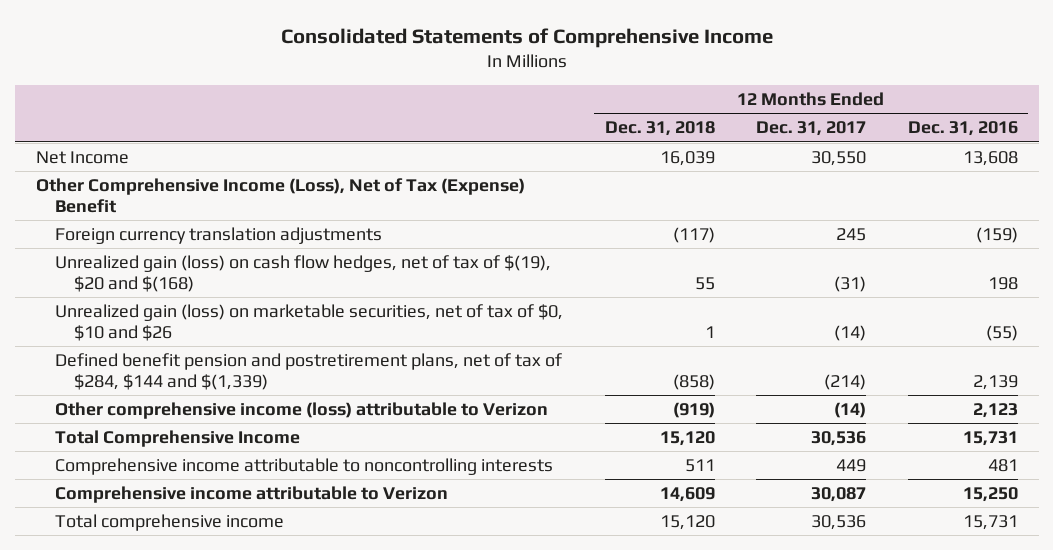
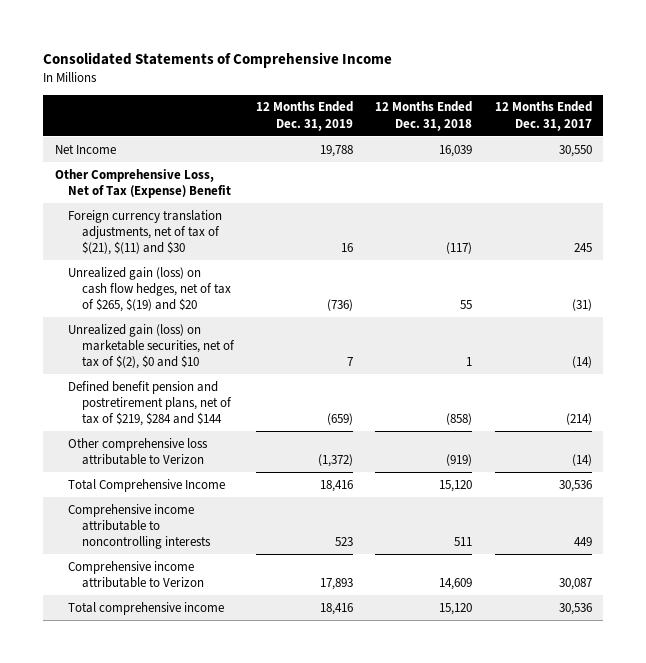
- | 12 Months Ended Dec. 31, 2018 | 12 Months Ended Dec. 31, 2017 | 12 Months Ended Dec. 31, 2016
+ | 12 Months Ended Dec. 31, 2019 | 12 Months Ended Dec. 31, 2018 | 12 Months Ended Dec. 31, 2017
- Other Comprehensive Income (Loss), Net of Tax (Expense) Benefit
- Foreign currency translation adjustments | (117) | 245 | (159)
- Unrealized gain (loss) on cash flow hedges, net of tax of $(19), $20 and $(168) | 55 | (31) | 198
- Unrealized gain (loss) on marketable securities, net of tax of $0, $10 and $26 | 1 | (14) | (55)
- Defined benefit pension and postretirement plans, net of tax of $284, $144 and $(1,339) | (858) | (214) | 2,139
- Other comprehensive income (loss) attributable to Verizon | (919) | (14) | 2,123
+ Other Comprehensive Loss, Net of Tax (Expense) Benefit
+ Foreign currency translation adjustments, net of tax of $(21), $(11) and $30 | 16 | (117) | 245
+ Unrealized gain (loss) on cash flow hedges, net of tax of $265, $(19) and $20 | (736) | 55 | (31)
+ Unrealized gain (loss) on marketable securities, net of tax of $(2), $0 and $10 | 7 | 1 | (14)
+ Defined benefit pension and postretirement plans, net of tax of $219, $284 and $144 | (659) | (858) | (214)
+ Other comprehensive loss attributable to Verizon | (1,372) | (919) | (14)

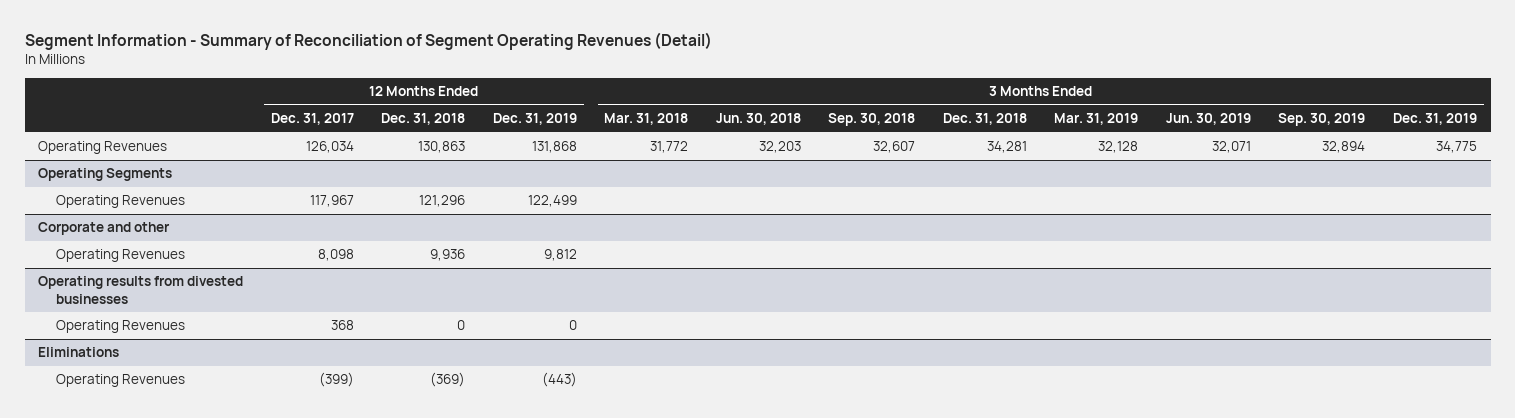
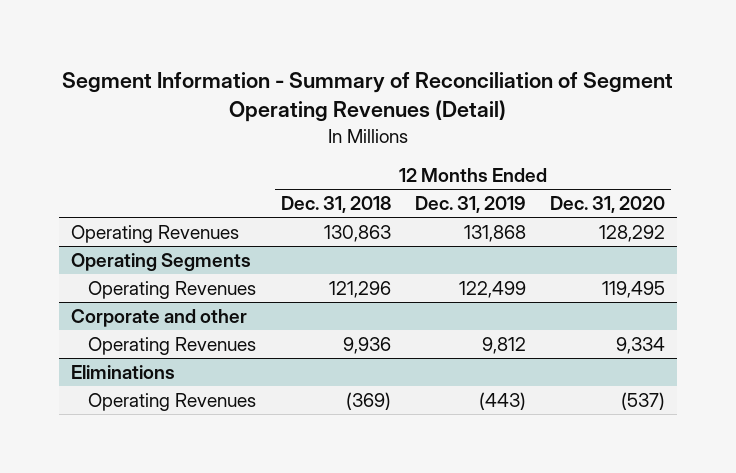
- | 12 Months Ended Dec. 31, 2017 | 12 Months Ended Dec. 31, 2018 | 12 Months Ended Dec. 31, 2019 | 3 Months Ended Mar. 31, 2018 | 3 Months Ended Jun. 30, 2018 | 3 Months Ended Sep. 30, 2018 | 3 Months Ended Dec. 31, 2018 | 3 Months Ended Mar. 31, 2019 | 3 Months Ended Jun. 30, 2019 | 3 Months Ended Sep. 30, 2019 | 3 Months Ended Dec. 31, 2019
+ | 12 Months Ended Dec. 31, 2018 | 12 Months Ended Dec. 31, 2019 | 12 Months Ended Dec. 31, 2020
- Operating results from divested businesses
- Operating Revenues | 368 | 0 | 0 | | | | | | | |

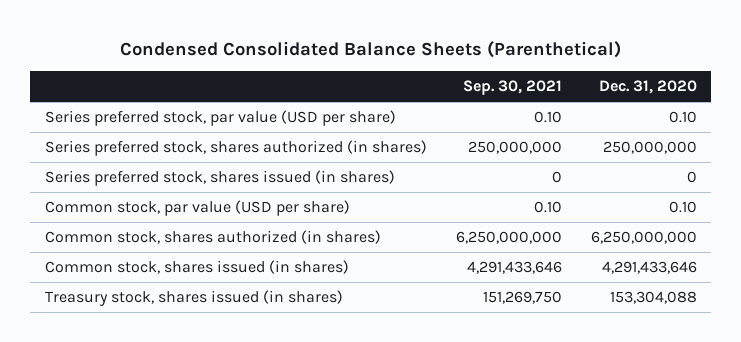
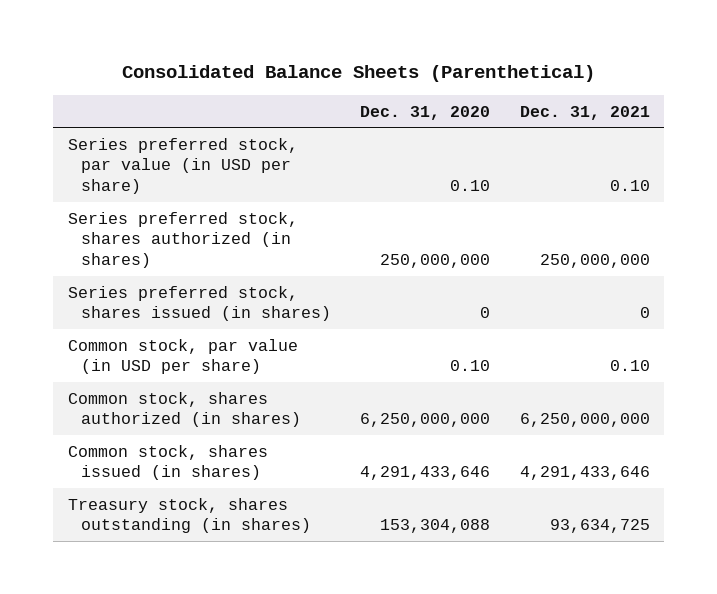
- Condensed Consolidated Balance Sheets (Parenthetical)
+ Consolidated Balance Sheets (Parenthetical)
- | Sep. 30, 2021 | Dec. 31, 2020
+ | Dec. 31, 2020 | Dec. 31, 2021
- Series preferred stock, par value (USD per share) | 0.10 | 0.10
+ Series preferred stock, par value (in USD per share) | 0.10 | 0.10
- Common stock, par value (USD per share) | 0.10 | 0.10
+ Common stock, par value (in USD per share) | 0.10 | 0.10
- Treasury stock, shares issued (in shares) | 151,269,750 | 153,304,088
+ Treasury stock, shares outstanding (in shares) | 153,304,088 | 93,634,725

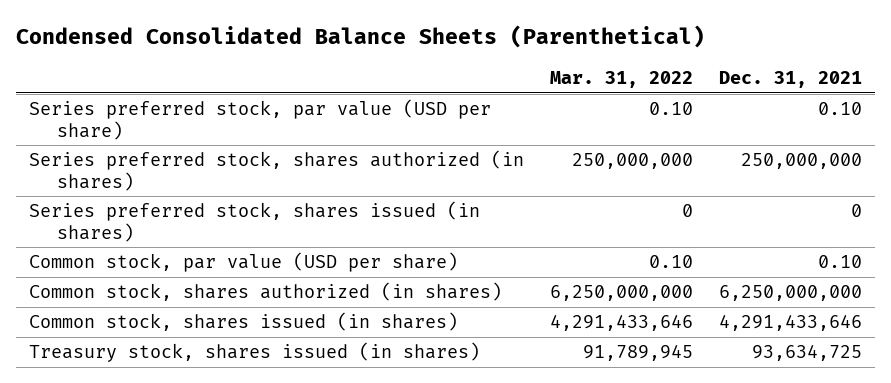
- Consolidated Balance Sheets (Parenthetical)
+ Condensed Consolidated Balance Sheets (Parenthetical)
- | Dec. 31, 2020 | Dec. 31, 2021
+ | Mar. 31, 2022 | Dec. 31, 2021
- Series preferred stock, par value (in USD per share) | 0.10 | 0.10
+ Series preferred stock, par value (USD per share) | 0.10 | 0.10
- Common stock, par value (in USD per share) | 0.10 | 0.10
+ Common stock, par value (USD per share) | 0.10 | 0.10
- Treasury stock, shares outstanding (in shares) | 153,304,088 | 93,634,725
+ Treasury stock, shares issued (in shares) | 91,789,945 | 93,634,725

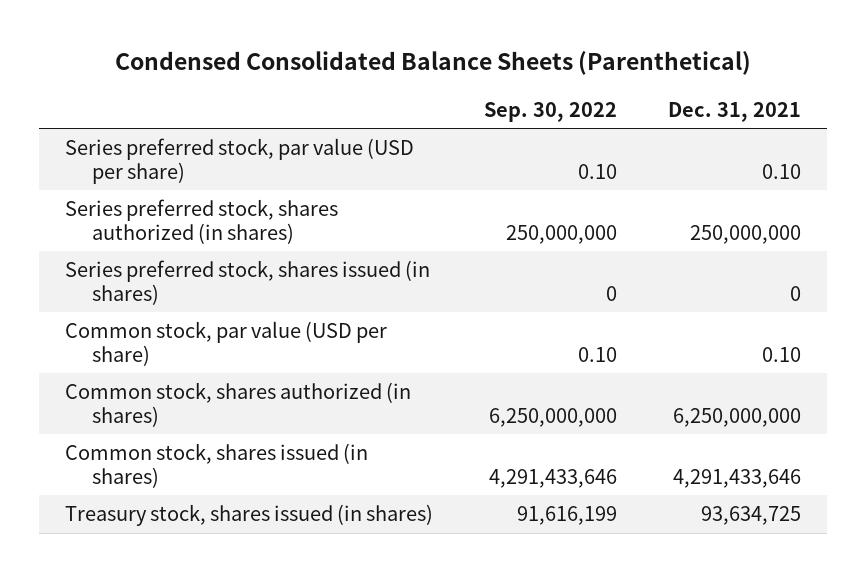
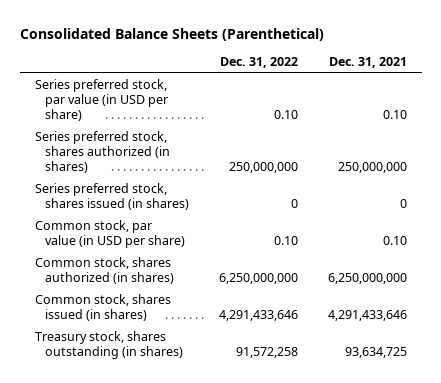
- Condensed Consolidated Balance Sheets (Parenthetical)
+ Consolidated Balance Sheets (Parenthetical)
- | Sep. 30, 2022 | Dec. 31, 2021
+ | Dec. 31, 2022 | Dec. 31, 2021
- Series preferred stock, par value (USD per share) | 0.10 | 0.10
+ Series preferred stock, par value (in USD per share) | 0.10 | 0.10
- Common stock, par value (USD per share) | 0.10 | 0.10
+ Common stock, par value (in USD per share) | 0.10 | 0.10
- Treasury stock, shares issued (in shares) | 91,616,199 | 93,634,725
+ Treasury stock, shares outstanding (in shares) | 91,572,258 | 93,634,725

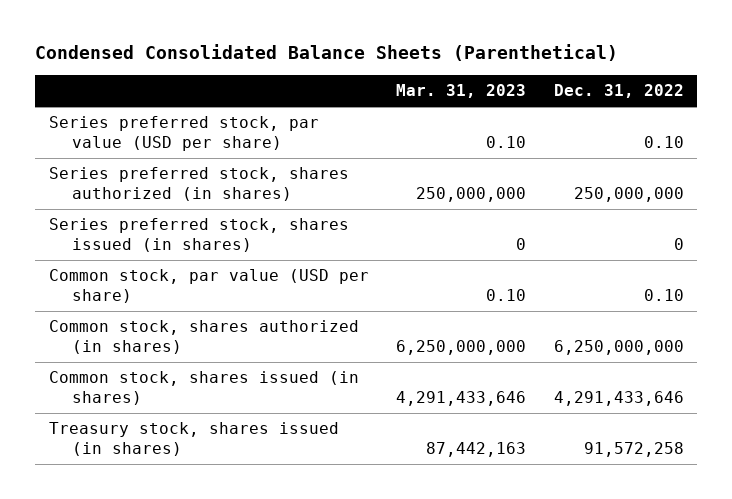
- Consolidated Balance Sheets (Parenthetical)
+ Condensed Consolidated Balance Sheets (Parenthetical)
- | Dec. 31, 2022 | Dec. 31, 2021
+ | Mar. 31, 2023 | Dec. 31, 2022
- Series preferred stock, par value (in USD per share) | 0.10 | 0.10
+ Series preferred stock, par value (USD per share) | 0.10 | 0.10
- Common stock, par value (in USD per share) | 0.10 | 0.10
+ Common stock, par value (USD per share) | 0.10 | 0.10
- Treasury stock, shares outstanding (in shares) | 91,572,258 | 93,634,725
+ Treasury stock, shares issued (in shares) | 87,442,163 | 91,572,258

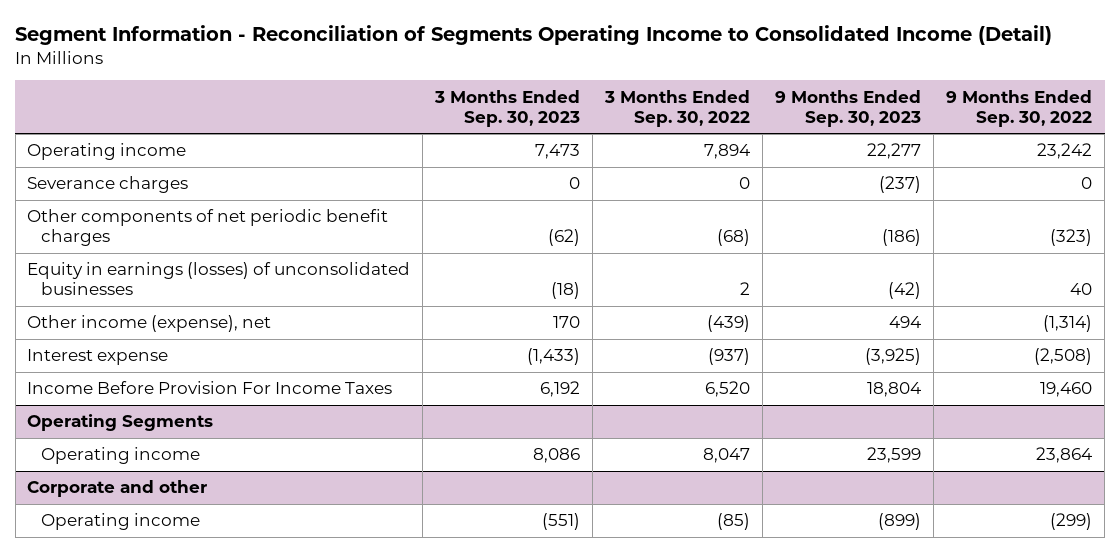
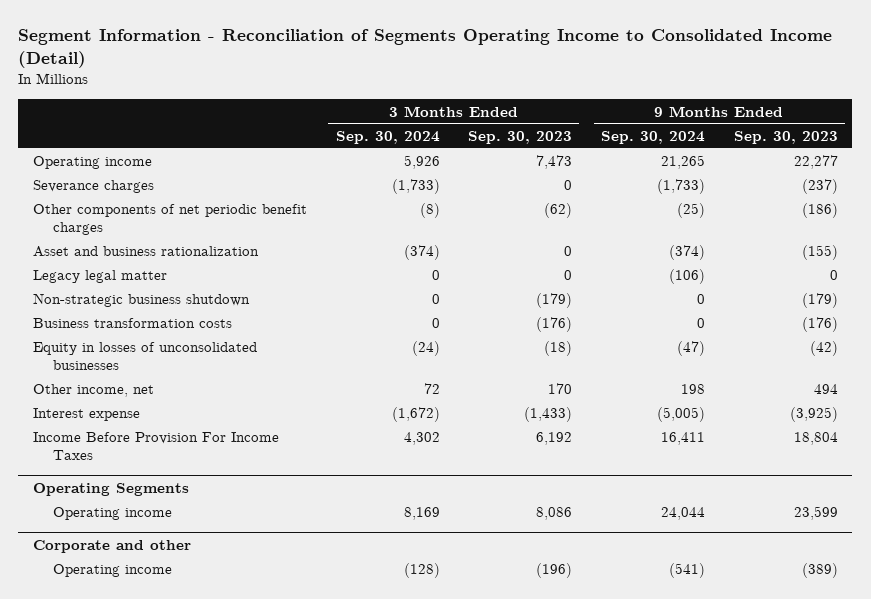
- | 3 Months Ended Sep. 30, 2023 | 3 Months Ended Sep. 30, 2022 | 9 Months Ended Sep. 30, 2023 | 9 Months Ended Sep. 30, 2022
+ | 3 Months Ended Sep. 30, 2024 | 3 Months Ended Sep. 30, 2023 | 9 Months Ended Sep. 30, 2024 | 9 Months Ended Sep. 30, 2023
- Equity in earnings (losses) of unconsolidated businesses | (18) | 2 | (42) | 40
- Other income (expense), net | 170 | (439) | 494 | (1,314)
+ Asset and business rationalization | (374) | 0 | (374) | (155)
+ Legacy legal matter | 0 | 0 | (106) | 0
+ Non-strategic business shutdown | 0 | (179) | 0 | (179)
+ Business transformation costs | 0 | (176) | 0 | (176)
+ Equity in losses of unconsolidated businesses | (24) | (18) | (47) | (42)
+ Other income, net | 72 | 170 | 198 | 494
@ Corporate and other
- Operating income | (551) | (85) | (899) | (299)
+ Operating income | (128) | (196) | (541) | (389)

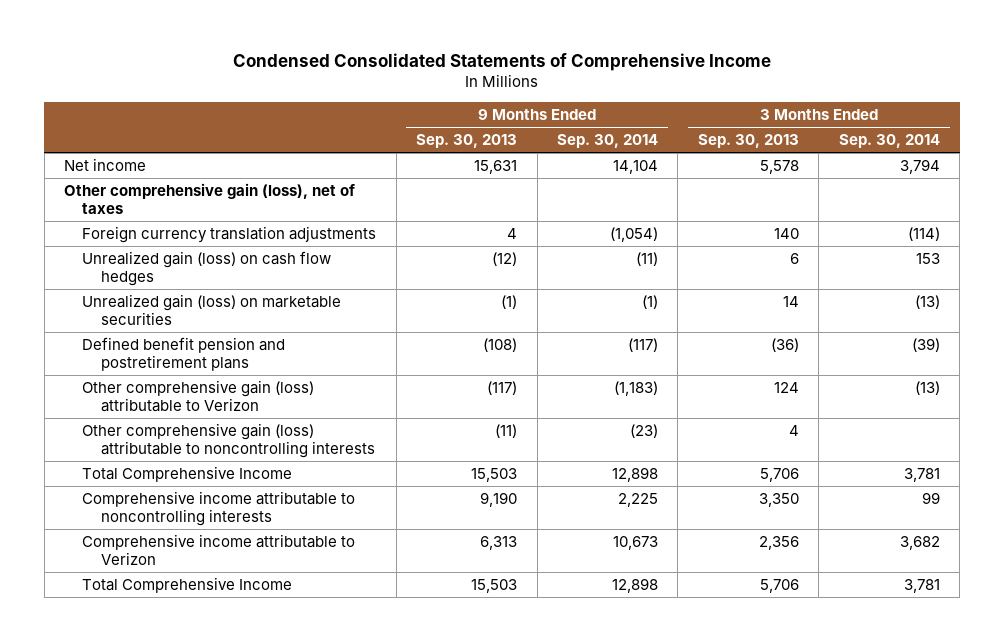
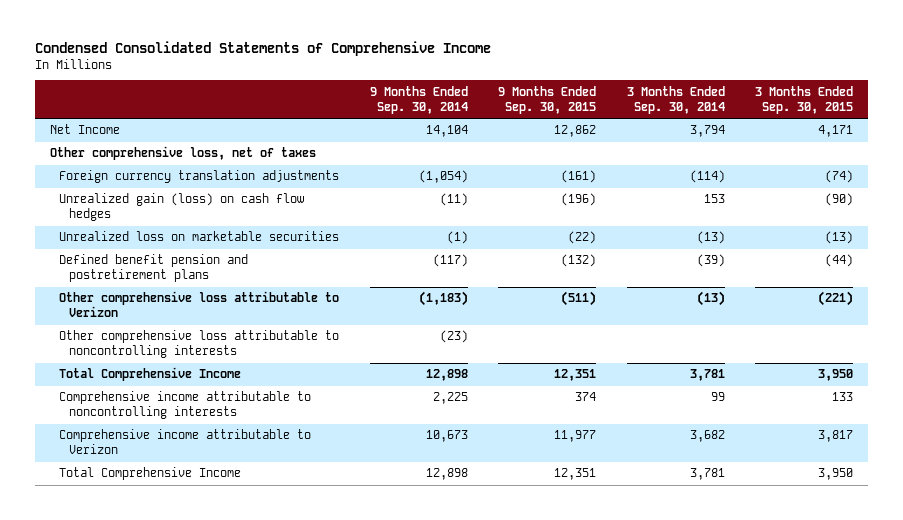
- | 9 Months Ended Sep. 30, 2013 | 9 Months Ended Sep. 30, 2014 | 3 Months Ended Sep. 30, 2013 | 3 Months Ended Sep. 30, 2014
+ | 9 Months Ended Sep. 30, 2014 | 9 Months Ended Sep. 30, 2015 | 3 Months Ended Sep. 30, 2014 | 3 Months Ended Sep. 30, 2015
- Net income | 15,631 | 14,104 | 5,578 | 3,794
- Other comprehensive gain (loss), net of taxes
+ Net Income | 14,104 | 12,862 | 3,794 | 4,171
+ Other comprehensive loss, net of taxes
- Unrealized gain (loss) on marketable securities | (1) | (1) | 14 | (13)
+ Unrealized loss on marketable securities | (1) | (22) | (13) | (13)
- Other comprehensive gain (loss) attributable to Verizon | (117) | (1,183) | 124 | (13)
- Other comprehensive gain (loss) attributable to noncontrolling interests | (11) | (23) | 4 |
+ Other comprehensive loss attributable to Verizon | (1,183) | (511) | (13) | (221)
+ Other comprehensive loss attributable to noncontrolling interests | (23) | | |

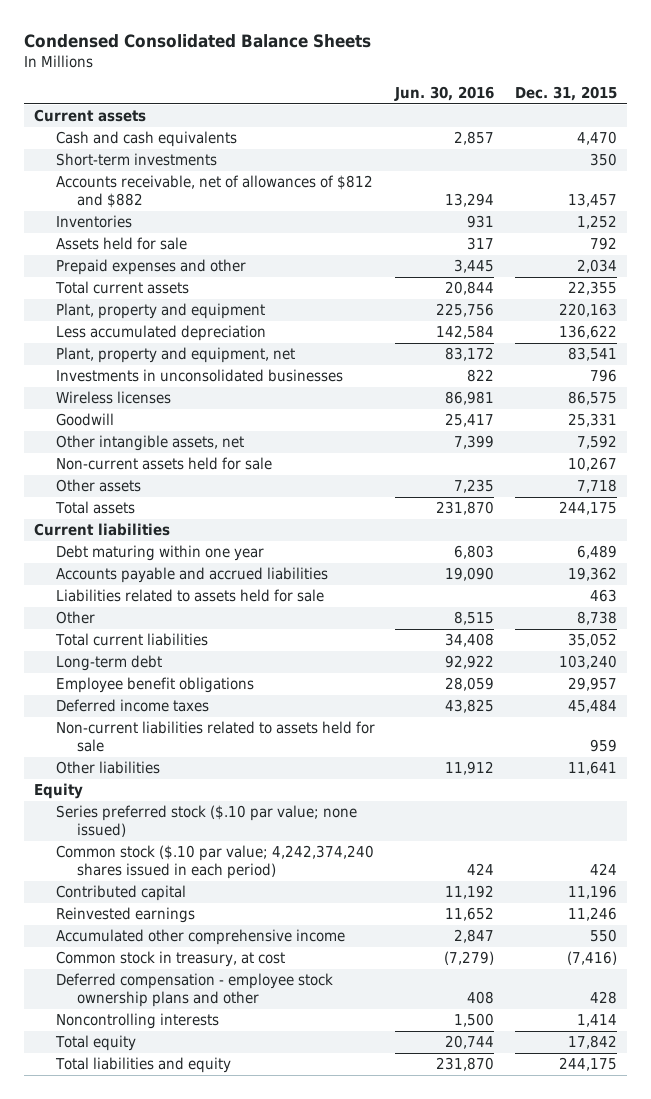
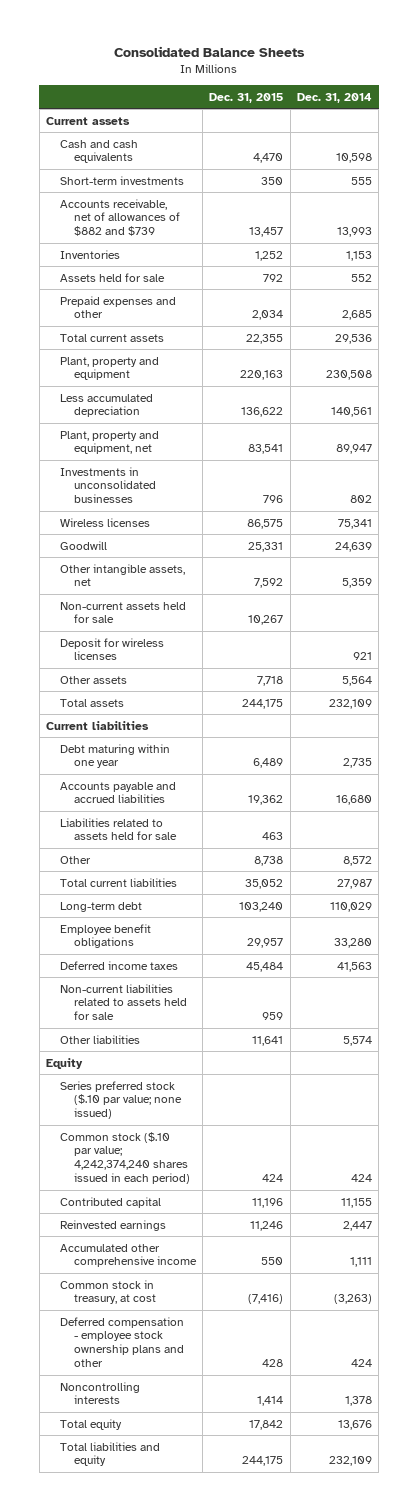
- Condensed Consolidated Balance Sheets
+ Consolidated Balance Sheets
- | Jun. 30, 2016 | Dec. 31, 2015
+ | Dec. 31, 2015 | Dec. 31, 2014
- Accounts receivable, net of allowances of $812 and $882 | 13,294 | 13,457
+ Accounts receivable, net of allowances of $882 and $739 | 13,457 | 13,993
+ Deposit for wireless licenses | | 921

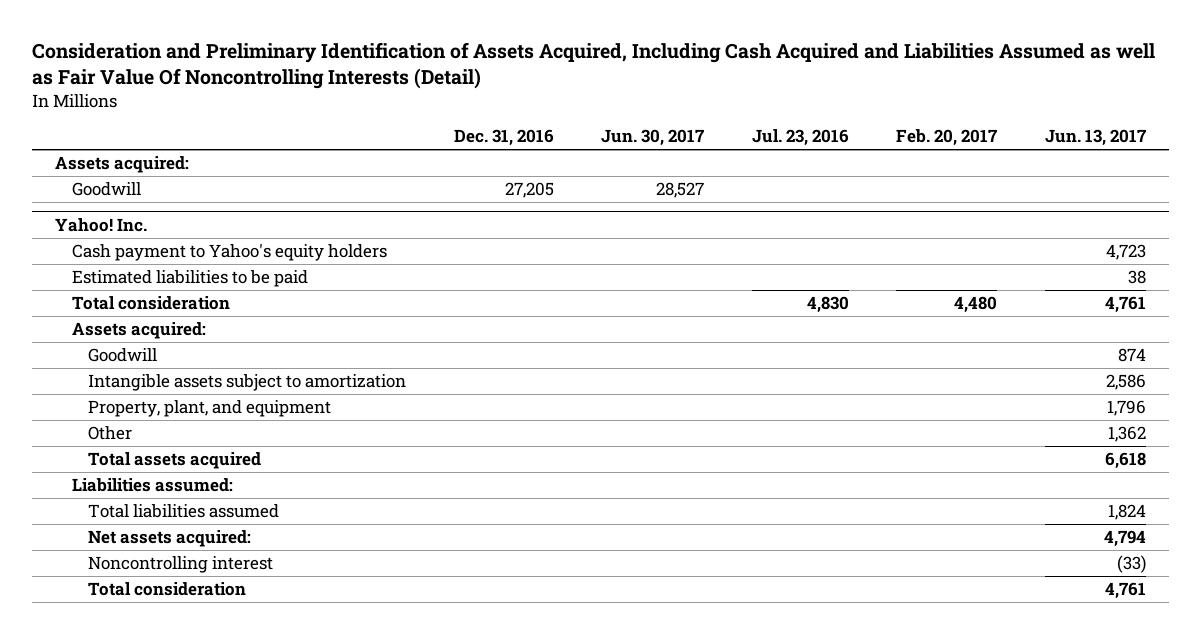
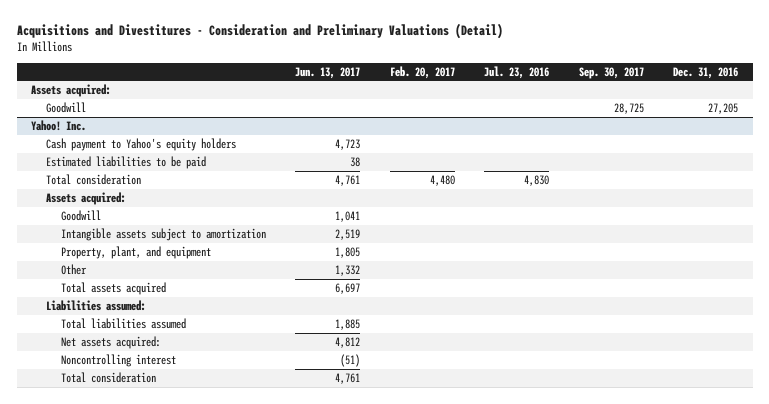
- Consideration and Preliminary Identification of Assets Acquired, Including Cash Acquired and Liabilities Assumed as well as Fair Value Of Noncontrolling Interests (Detail)
+ Acquisitions and Divestitures - Consideration and Preliminary Valuations (Detail)
- | Dec. 31, 2016 | Jun. 30, 2017 | Jul. 23, 2016 | Feb. 20, 2017 | Jun. 13, 2017
+ | Jun. 13, 2017 | Feb. 20, 2017 | Jul. 23, 2016 | Sep. 30, 2017 | Dec. 31, 2016
@ Yahoo! Inc.
- Goodwill | | | | | 874
- Intangible assets subject to amortization | | | | | 2,586
- Property, plant, and equipment | | | | | 1,796
- Other | | | | | 1,362
- Total assets acquired | | | | | 6,618
+ Goodwill | 1,041 | | | |
+ Intangible assets subject to amortization | 2,519 | | | |
+ Property, plant, and equipment | 1,805 | | | |
+ Other | 1,332 | | | |
+ Total assets acquired | 6,697 | | | |
- Total liabilities assumed | | | | | 1,824
- Net assets acquired: | | | | | 4,794
- Noncontrolling interest | | | | | (33)
+ Total liabilities assumed | 1,885 | | | |
+ Net assets acquired: | 4,812 | | | |
+ Noncontrolling interest | (51) | | | |

